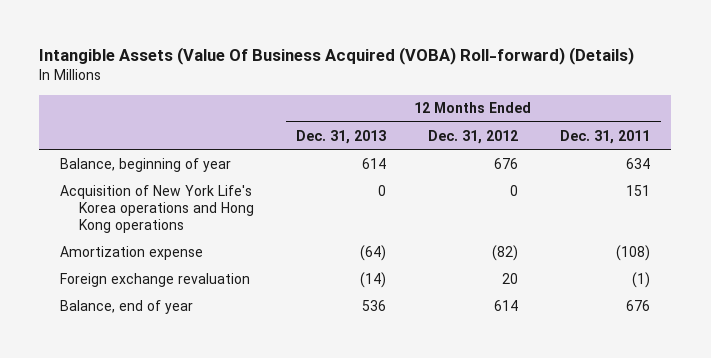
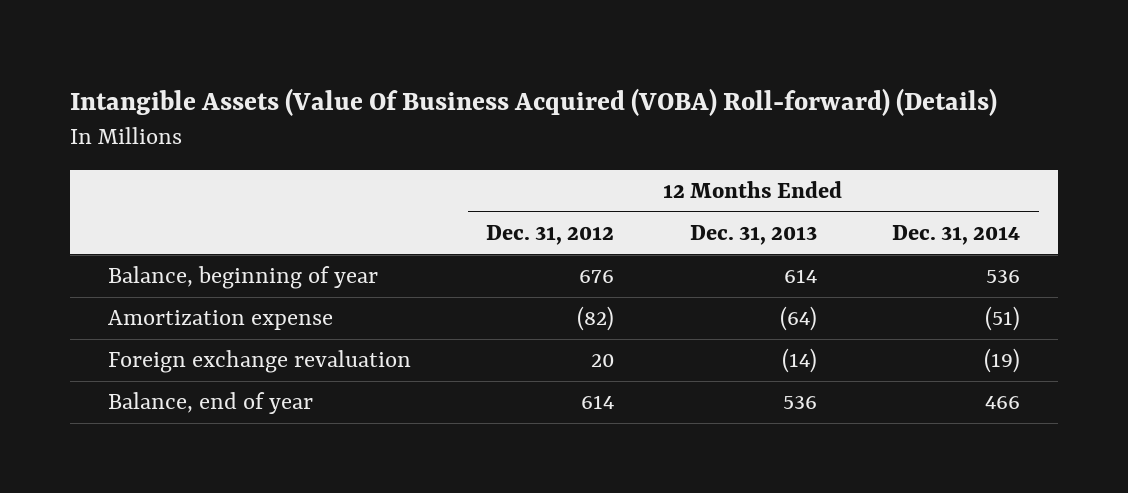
- | 12 Months Ended Dec. 31, 2013 | 12 Months Ended Dec. 31, 2012 | 12 Months Ended Dec. 31, 2011
+ | 12 Months Ended Dec. 31, 2012 | 12 Months Ended Dec. 31, 2013 | 12 Months Ended Dec. 31, 2014
- Acquisition of New York Life's Korea operations and Hong Kong operations | 0 | 0 | 151

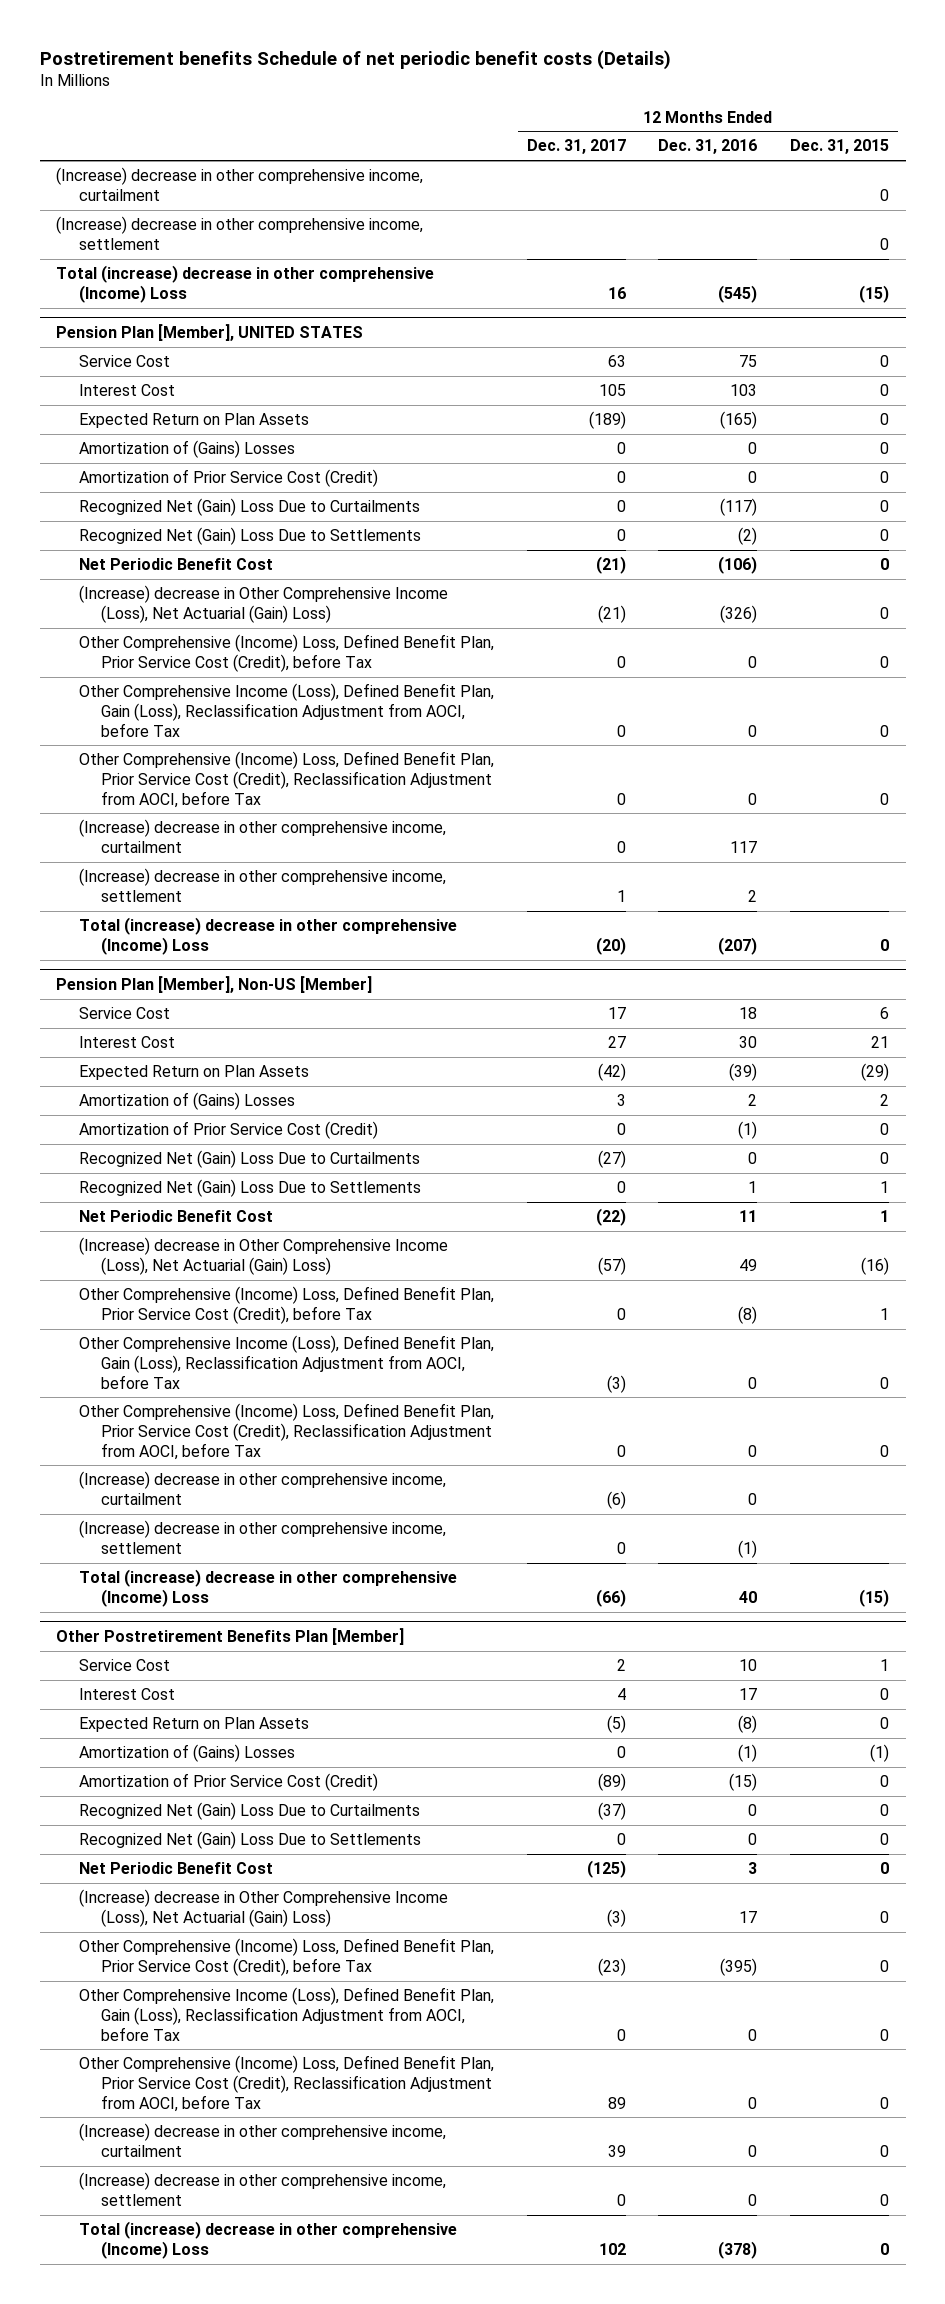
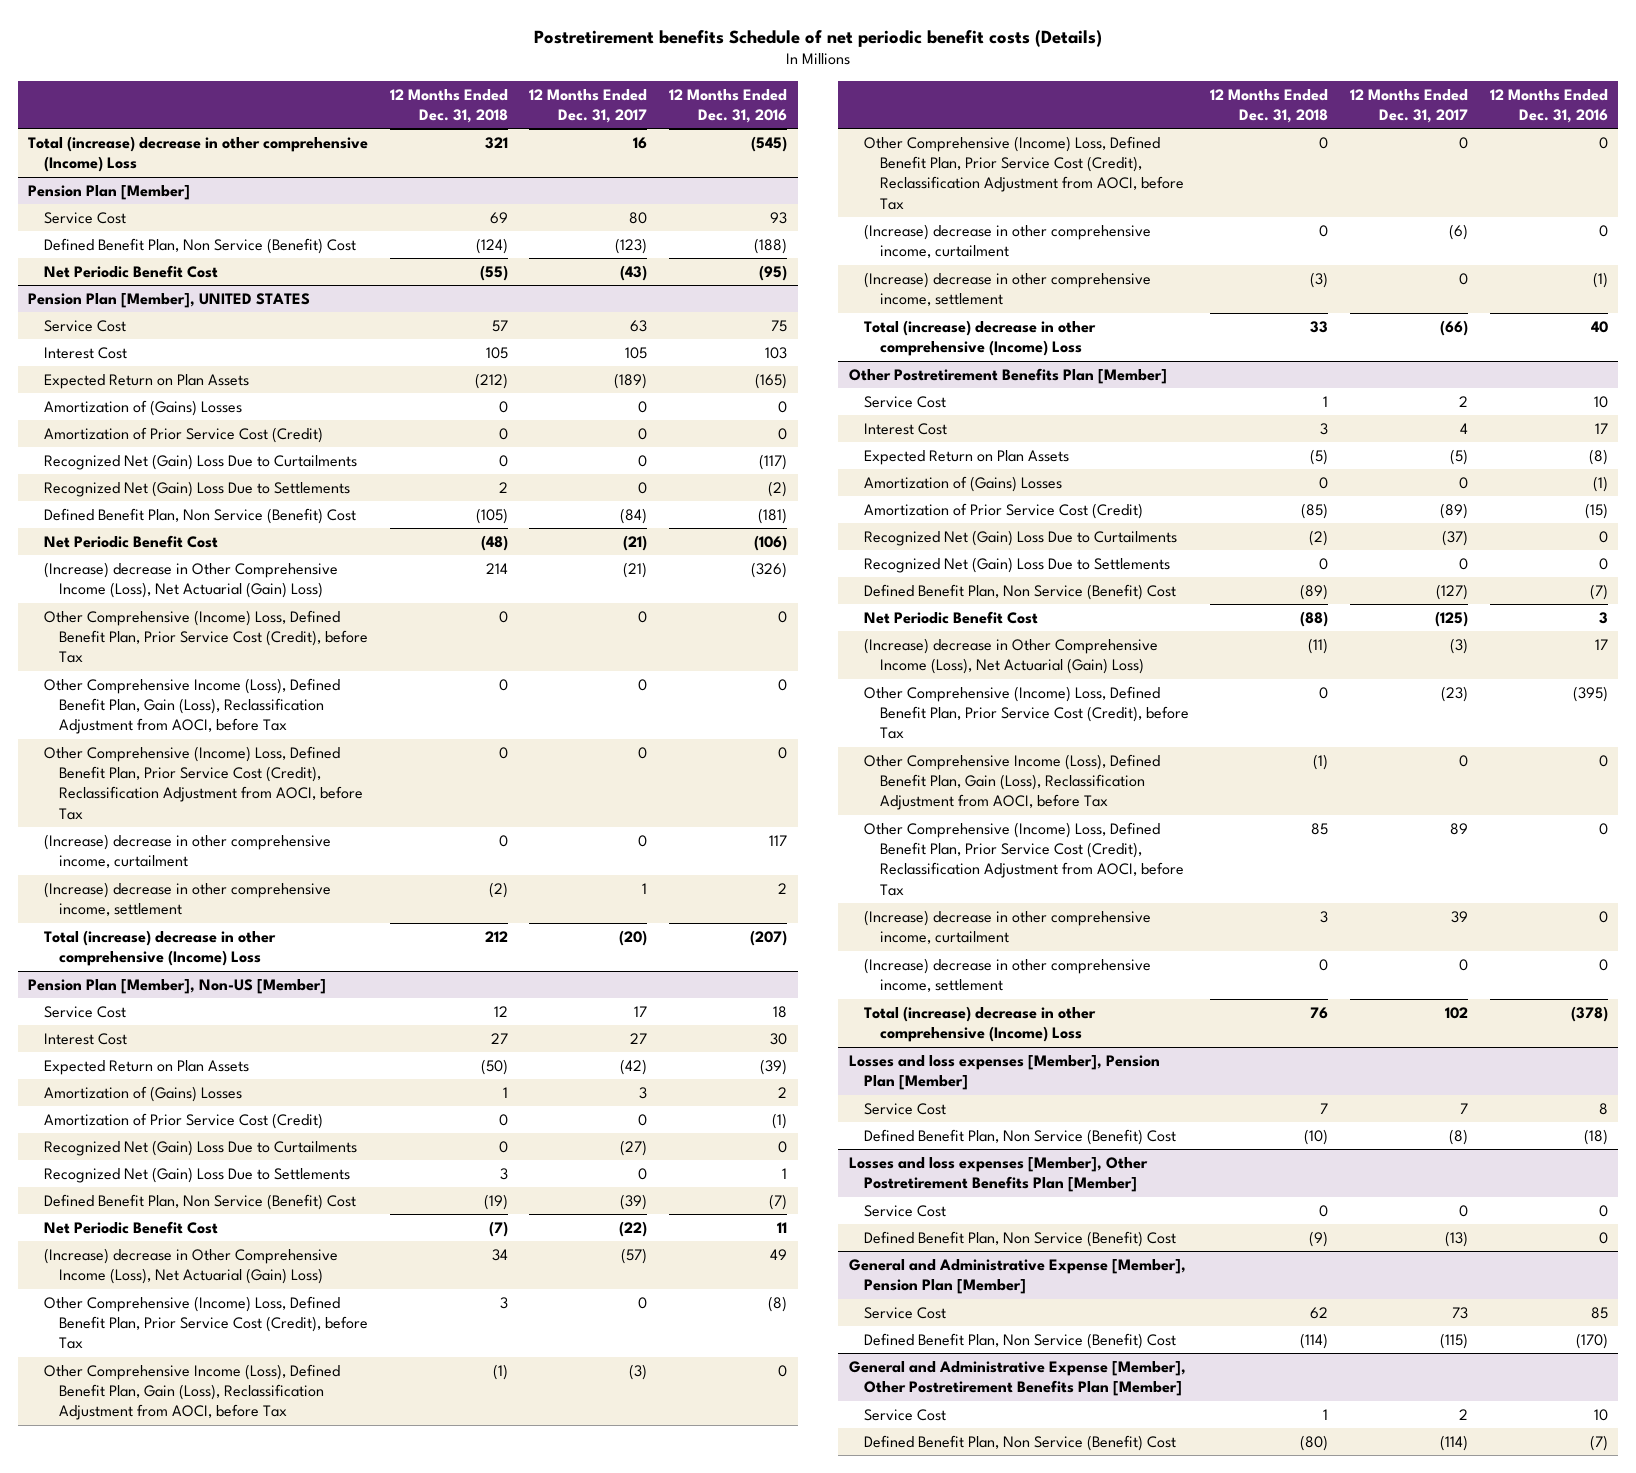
- | 12 Months Ended Dec. 31, 2017 | 12 Months Ended Dec. 31, 2016 | 12 Months Ended Dec. 31, 2015
+ | 12 Months Ended Dec. 31, 2018 | 12 Months Ended Dec. 31, 2017 | 12 Months Ended Dec. 31, 2016
- (Increase) decrease in other comprehensive income, curtailment | | | 0
- (Increase) decrease in other comprehensive income, settlement | | | 0
+ Pension Plan [Member]
+ Service Cost | 69 | 80 | 93
+ Defined Benefit Plan, Non Service (Benefit) Cost | (124) | (123) | (188)
+ Net Periodic Benefit Cost | (55) | (43) | (95)
@ Pension Plan [Member], UNITED STATES
+ Defined Benefit Plan, Non Service (Benefit) Cost | (105) | (84) | (181)
@ Pension Plan [Member], Non-US [Member]
+ Defined Benefit Plan, Non Service (Benefit) Cost | (19) | (39) | (7)
@ Other Postretirement Benefits Plan [Member]
+ Defined Benefit Plan, Non Service (Benefit) Cost | (89) | (127) | (7)
+ Losses and loss expenses [Member], Pension Plan [Member]
+ Service Cost | 7 | 7 | 8
+ Defined Benefit Plan, Non Service (Benefit) Cost | (10) | (8) | (18)
+ Losses and loss expenses [Member], Other Postretirement Benefits Plan [Member]
+ Service Cost | 0 | 0 | 0
+ Defined Benefit Plan, Non Service (Benefit) Cost | (9) | (13) | 0
+ General and Administrative Expense [Member], Pension Plan [Member]
+ Service Cost | 62 | 73 | 85
+ Defined Benefit Plan, Non Service (Benefit) Cost | (114) | (115) | (170)
+ General and Administrative Expense [Member], Other Postretirement Benefits Plan [Member]
+ Service Cost | 1 | 2 | 10
+ Defined Benefit Plan, Non Service (Benefit) Cost | (80) | (114) | (7)

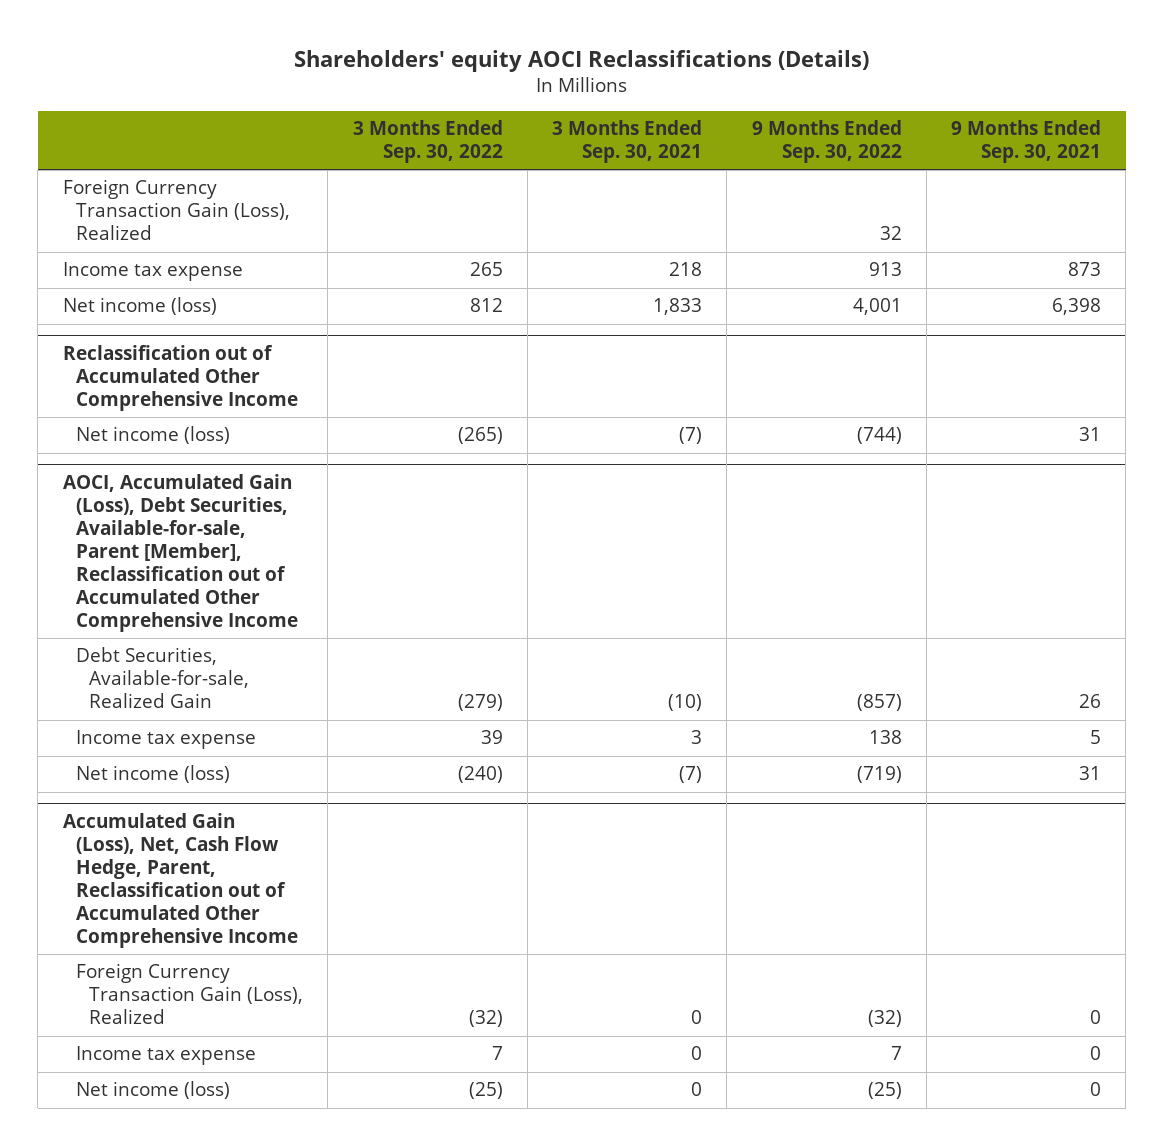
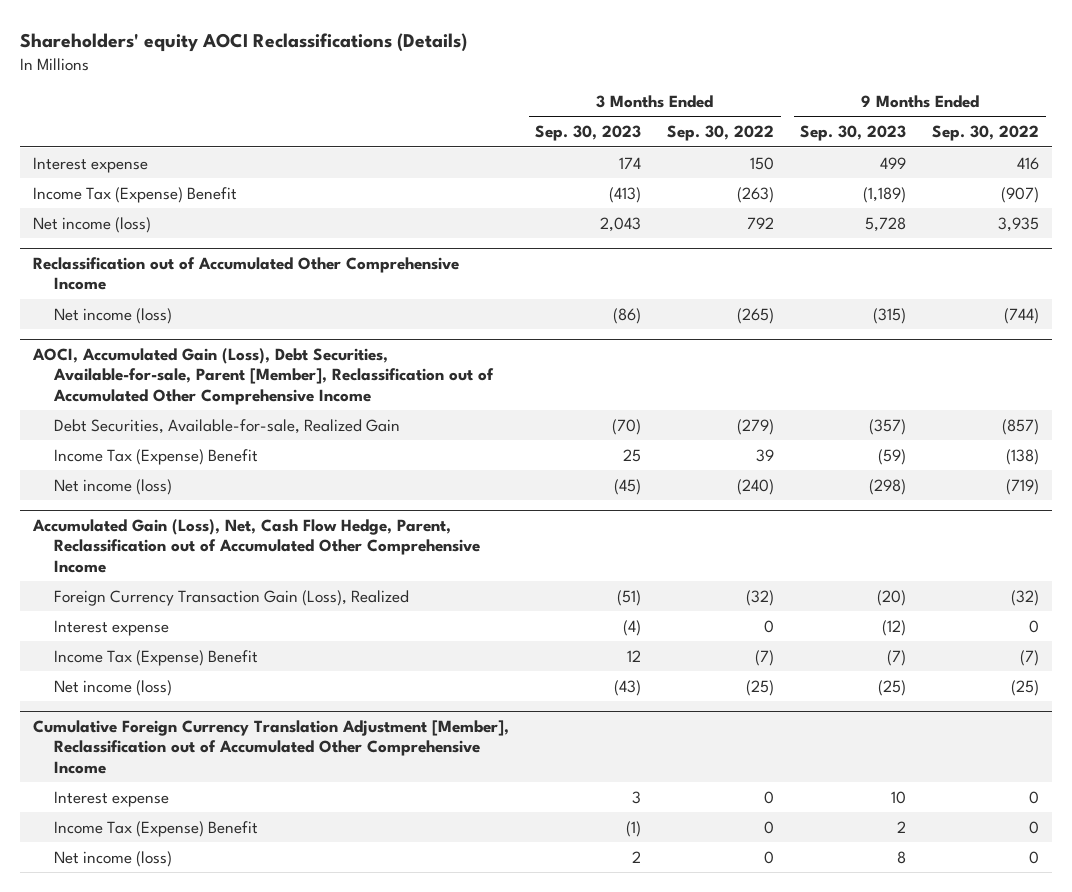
- | 3 Months Ended Sep. 30, 2022 | 3 Months Ended Sep. 30, 2021 | 9 Months Ended Sep. 30, 2022 | 9 Months Ended Sep. 30, 2021
+ | 3 Months Ended Sep. 30, 2023 | 3 Months Ended Sep. 30, 2022 | 9 Months Ended Sep. 30, 2023 | 9 Months Ended Sep. 30, 2022
- Foreign Currency Transaction Gain (Loss), Realized | | | 32 |
- Income tax expense | 265 | 218 | 913 | 873
- Net income (loss) | 812 | 1,833 | 4,001 | 6,398
+ Interest expense | 174 | 150 | 499 | 416
+ Income Tax (Expense) Benefit | (413) | (263) | (1,189) | (907)
+ Net income (loss) | 2,043 | 792 | 5,728 | 3,935
@ AOCI, Accumulated Gain (Loss), Debt Securities, Available-for-sale, Parent [Member], Reclassification out of Accumulated Other Comprehensive Income
- Income tax expense | 39 | 3 | 138 | 5
+ Income Tax (Expense) Benefit | 25 | 39 | (59) | (138)
@ Accumulated Gain (Loss), Net, Cash Flow Hedge, Parent, Reclassification out of Accumulated Other Comprehensive Income
- Income tax expense | 7 | 0 | 7 | 0
+ Interest expense | (4) | 0 | (12) | 0
+ Income Tax (Expense) Benefit | 12 | (7) | (7) | (7)
+ Cumulative Foreign Currency Translation Adjustment [Member], Reclassification out of Accumulated Other Comprehensive Income
+ Interest expense | 3 | 0 | 10 | 0
+ Income Tax (Expense) Benefit | (1) | 0 | 2 | 0
+ Net income (loss) | 2 | 0 | 8 | 0

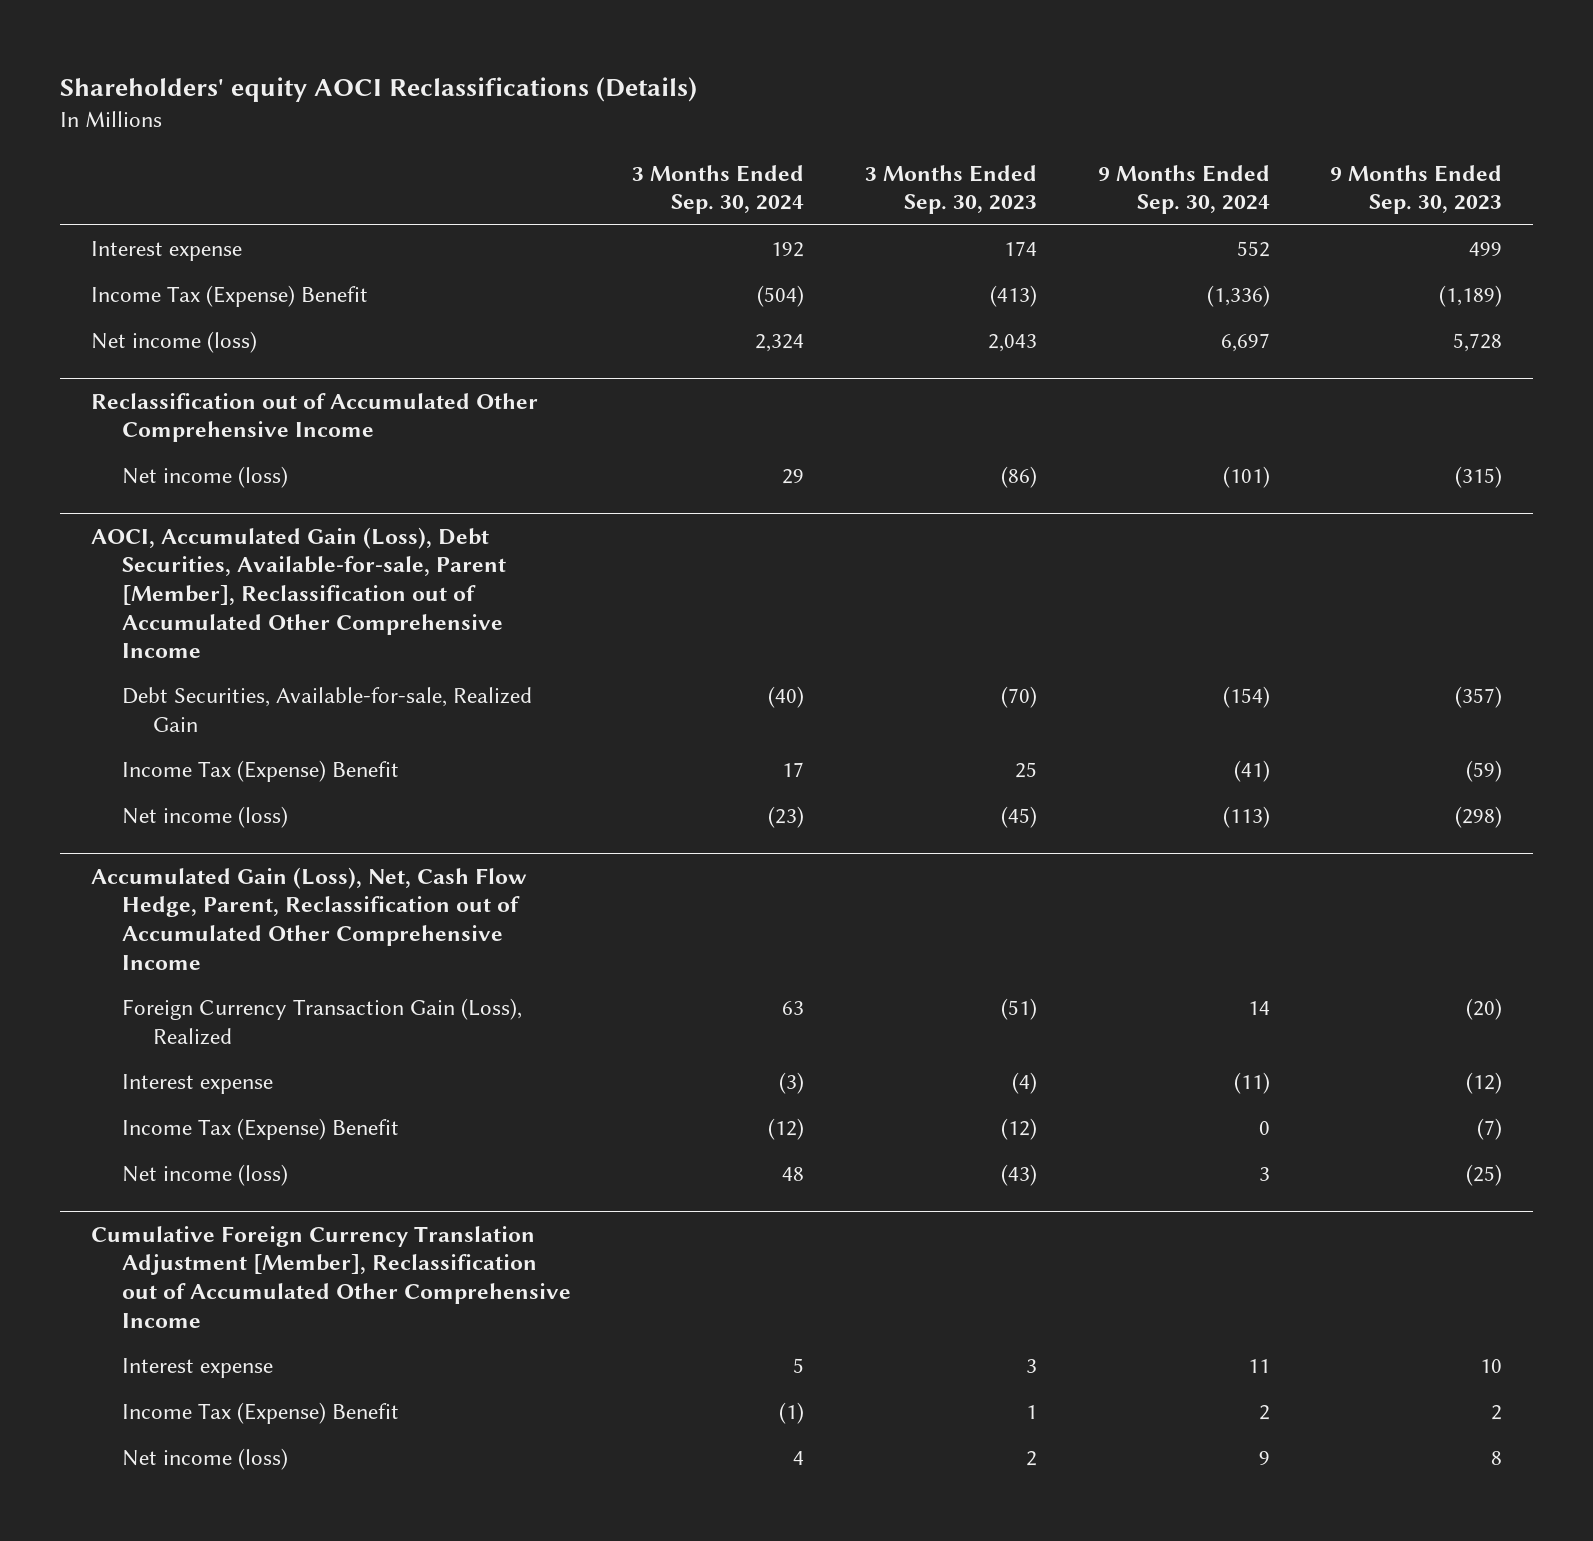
- | 3 Months Ended Sep. 30, 2023 | 3 Months Ended Sep. 30, 2022 | 9 Months Ended Sep. 30, 2023 | 9 Months Ended Sep. 30, 2022
+ | 3 Months Ended Sep. 30, 2024 | 3 Months Ended Sep. 30, 2023 | 9 Months Ended Sep. 30, 2024 | 9 Months Ended Sep. 30, 2023
@ Accumulated Gain (Loss), Net, Cash Flow Hedge, Parent, Reclassification out of Accumulated Other Comprehensive Income
- Income Tax (Expense) Benefit | 12 | (7) | (7) | (7)
+ Income Tax (Expense) Benefit | (12) | (12) | 0 | (7)
@ Cumulative Foreign Currency Translation Adjustment [Member], Reclassification out of Accumulated Other Comprehensive Income
- Income Tax (Expense) Benefit | (1) | 0 | 2 | 0
+ Income Tax (Expense) Benefit | (1) | 1 | 2 | 2

